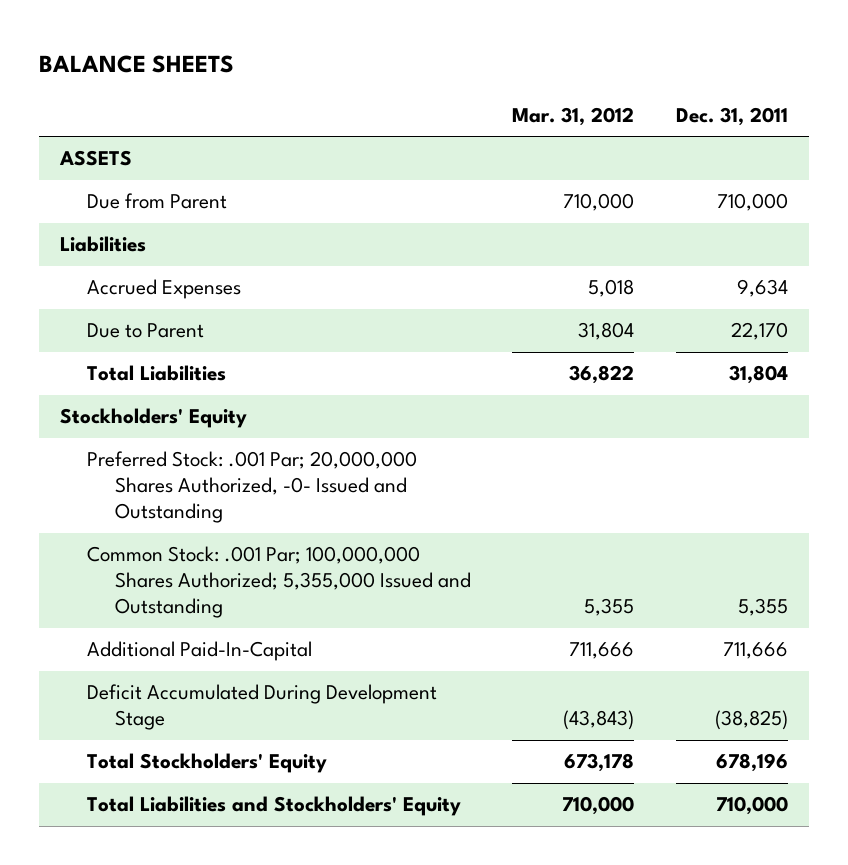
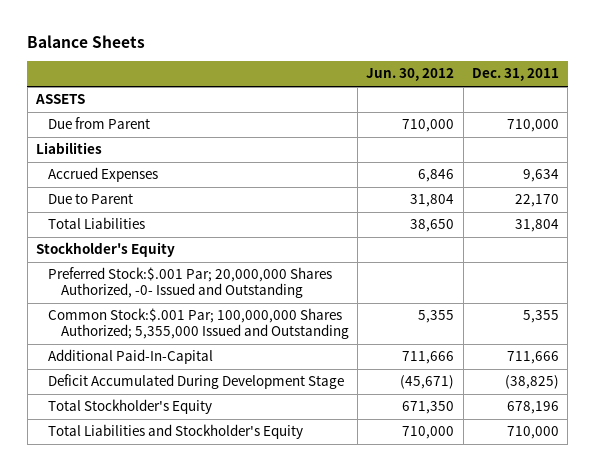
- BALANCE SHEETS
+ Balance Sheets
- | Mar. 31, 2012 | Dec. 31, 2011
+ | Jun. 30, 2012 | Dec. 31, 2011
- Stockholders' Equity
- Preferred Stock: .001 Par; 20,000,000 Shares Authorized, -0- Issued and Outstanding
- Common Stock: .001 Par; 100,000,000 Shares Authorized; 5,355,000 Issued and Outstanding | 5,355 | 5,355
+ Stockholder's Equity
+ Preferred Stock:$.001 Par; 20,000,000 Shares Authorized, -0- Issued and Outstanding
+ Common Stock:$.001 Par; 100,000,000 Shares Authorized; 5,355,000 Issued and Outstanding | 5,355 | 5,355
- Total Stockholders' Equity | 673,178 | 678,196
- Total Liabilities and Stockholders' Equity | 710,000 | 710,000
+ Total Stockholder's Equity | 671,350 | 678,196
+ Total Liabilities and Stockholder's Equity | 710,000 | 710,000

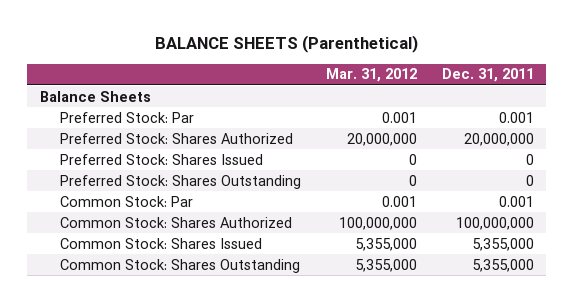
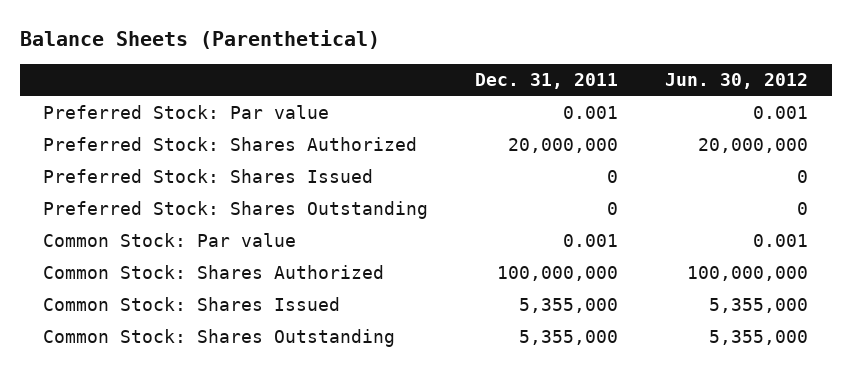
- BALANCE SHEETS (Parenthetical)
+ Balance Sheets (Parenthetical)
- | Mar. 31, 2012 | Dec. 31, 2011
+ | Dec. 31, 2011 | Jun. 30, 2012
- Balance Sheets
- Preferred Stock: Par | 0.001 | 0.001
+ Preferred Stock: Par value | 0.001 | 0.001
- Common Stock: Par | 0.001 | 0.001
+ Common Stock: Par value | 0.001 | 0.001

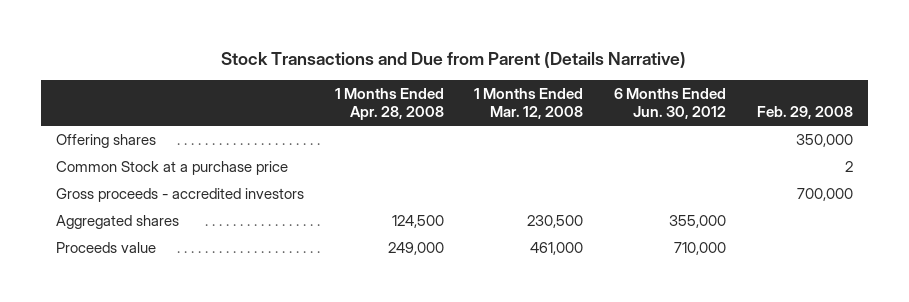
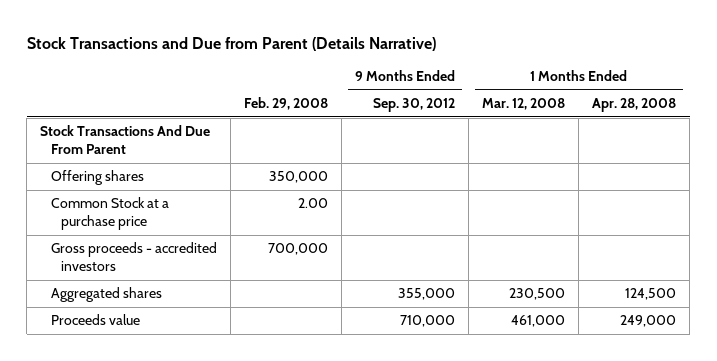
- | 1 Months Ended Apr. 28, 2008 | 1 Months Ended Mar. 12, 2008 | 6 Months Ended Jun. 30, 2012 | Feb. 29, 2008
+ | Feb. 29, 2008 | 9 Months Ended Sep. 30, 2012 | 1 Months Ended Mar. 12, 2008 | 1 Months Ended Apr. 28, 2008
+ Stock Transactions And Due From Parent
- Common Stock at a purchase price | | | | 2
+ Common Stock at a purchase price | 2.00 | | |

